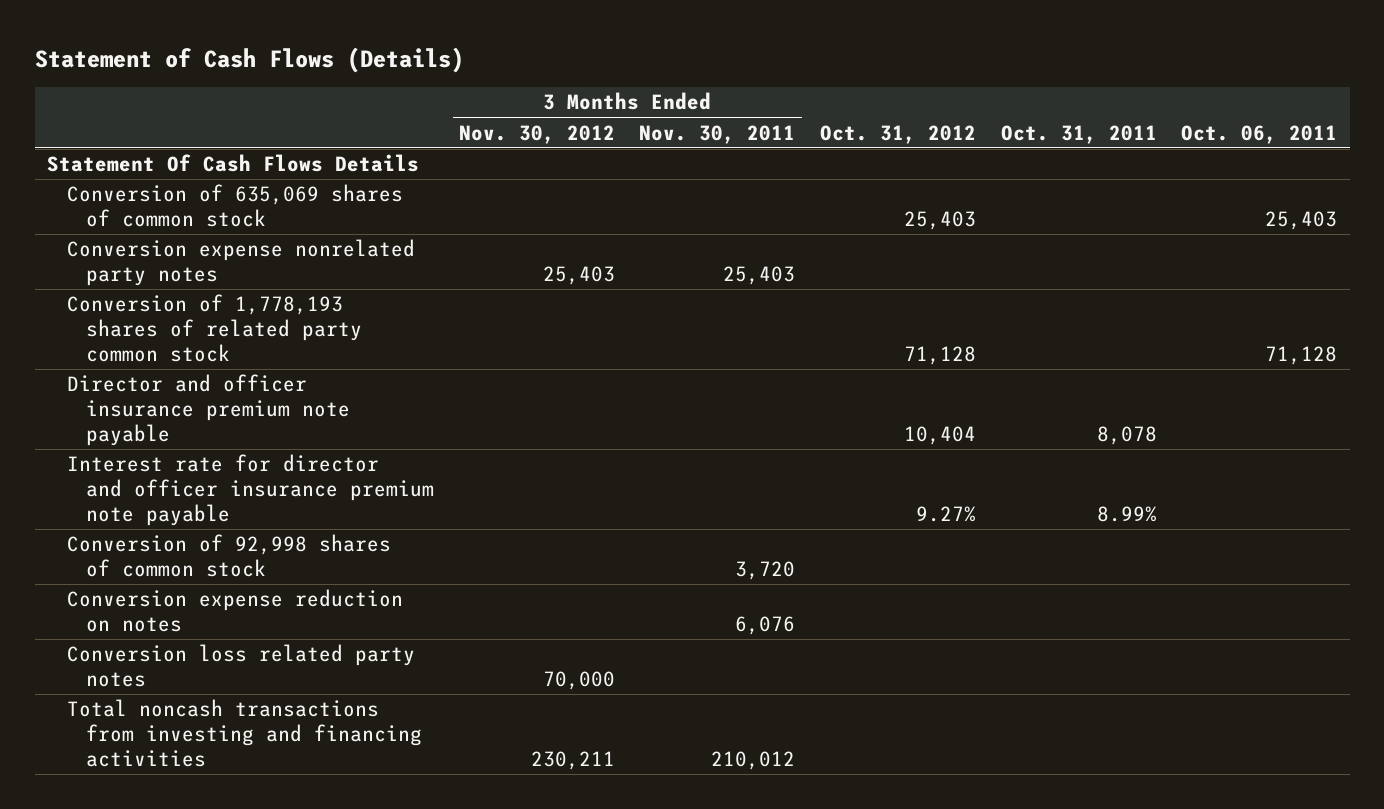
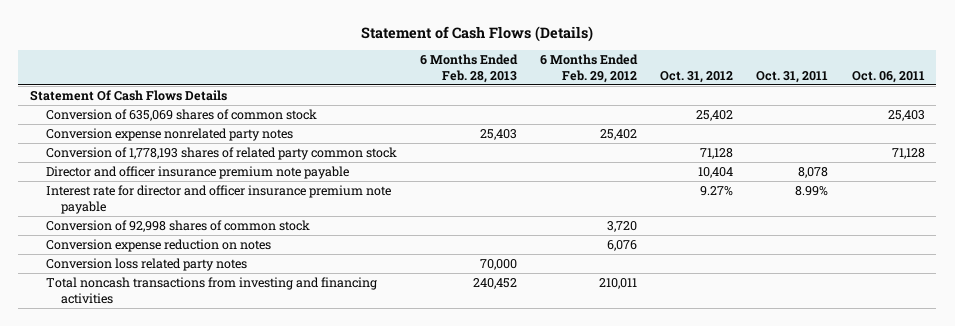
- | 3 Months Ended Nov. 30, 2012 | 3 Months Ended Nov. 30, 2011 | Oct. 31, 2012 | Oct. 31, 2011 | Oct. 06, 2011
+ | 6 Months Ended Feb. 28, 2013 | 6 Months Ended Feb. 29, 2012 | Oct. 31, 2012 | Oct. 31, 2011 | Oct. 06, 2011
- Conversion of 635,069 shares of common stock | | | 25,403 | | 25,403
+ Conversion of 635,069 shares of common stock | | | 25,402 | | 25,403

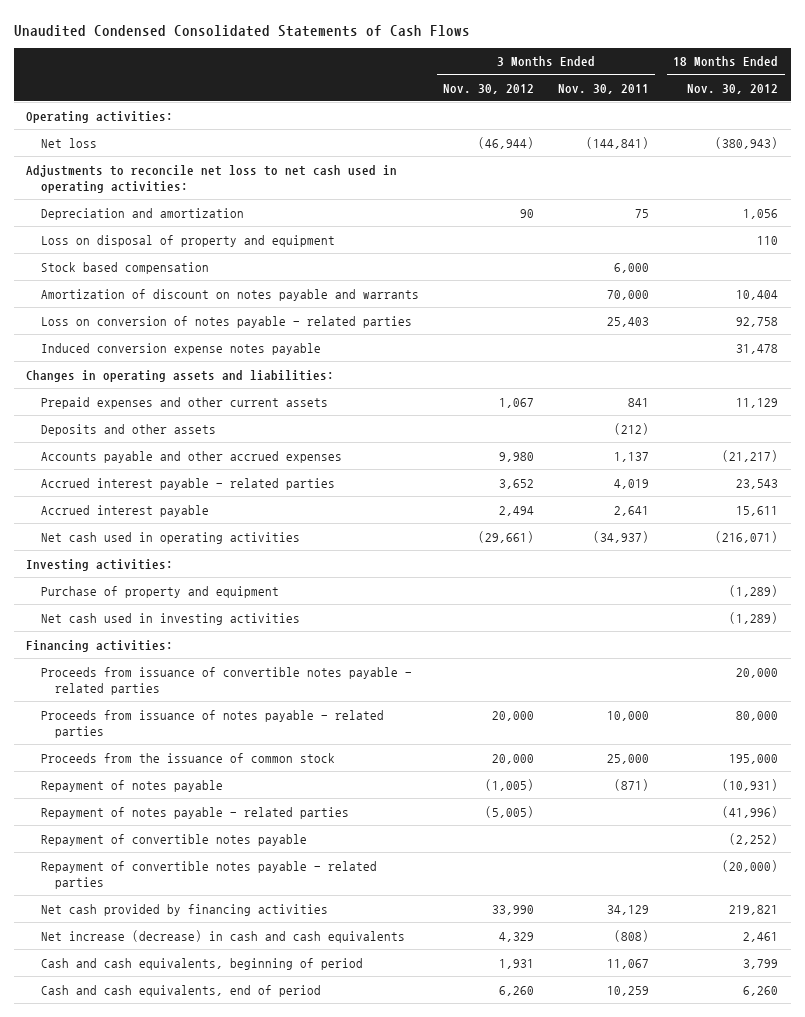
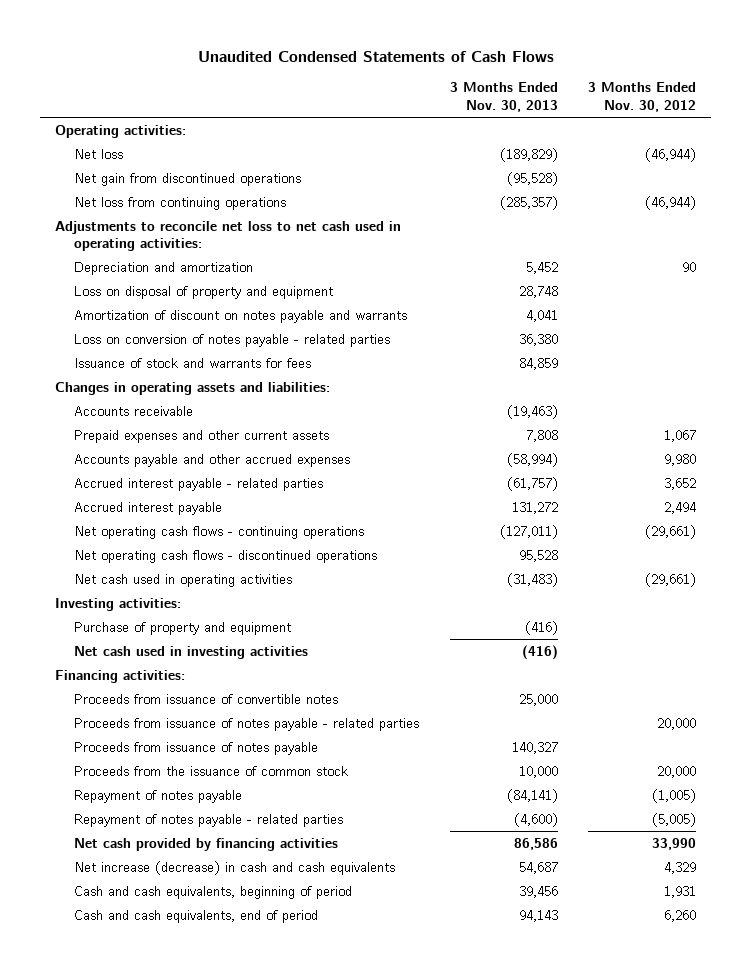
- Unaudited Condensed Consolidated Statements of Cash Flows
+ Unaudited Condensed Statements of Cash Flows
- | 3 Months Ended Nov. 30, 2012 | 3 Months Ended Nov. 30, 2011 | 18 Months Ended Nov. 30, 2012
+ | 3 Months Ended Nov. 30, 2013 | 3 Months Ended Nov. 30, 2012
+ Net gain from discontinued operations | (95,528) |
+ Net loss from continuing operations | (285,357) | (46,944)
- Stock based compensation | | 6,000 |
- Induced conversion expense notes payable | | | 31,478
+ Issuance of stock and warrants for fees | 84,859 |
+ Accounts receivable | (19,463) |
- Deposits and other assets | | (212) |
+ Net operating cash flows - continuing operations | (127,011) | (29,661)
+ Net operating cash flows - discontinued operations | 95,528 |
- Proceeds from issuance of convertible notes payable - related parties | | | 20,000
+ Proceeds from issuance of convertible notes | 25,000 |
+ Proceeds from issuance of notes payable | 140,327 |
- Repayment of convertible notes payable | | | (2,252)
- Repayment of convertible notes payable - related parties | | | (20,000)

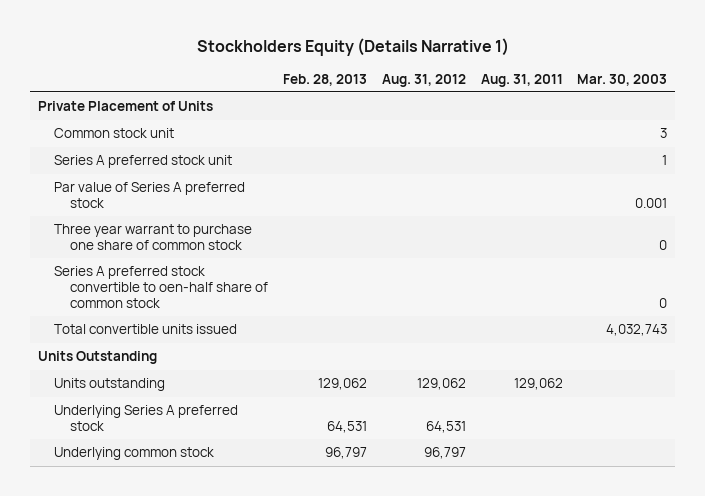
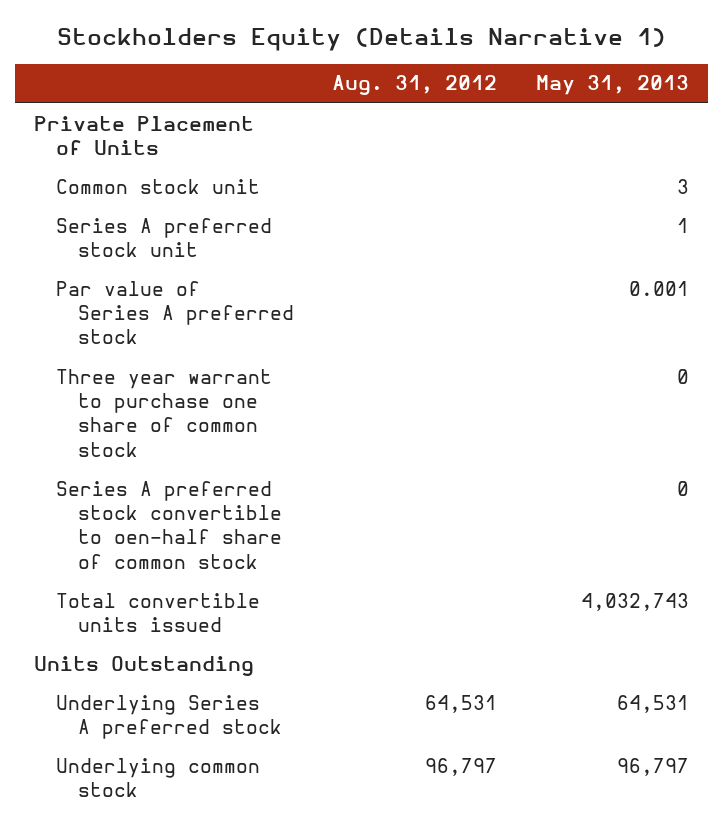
- | Feb. 28, 2013 | Aug. 31, 2012 | Aug. 31, 2011 | Mar. 30, 2003
+ | Aug. 31, 2012 | May 31, 2013
- Units outstanding | 129,062 | 129,062 | 129,062 |

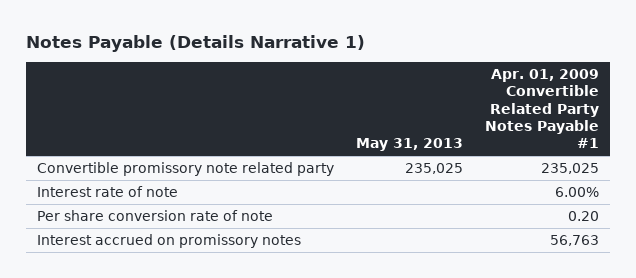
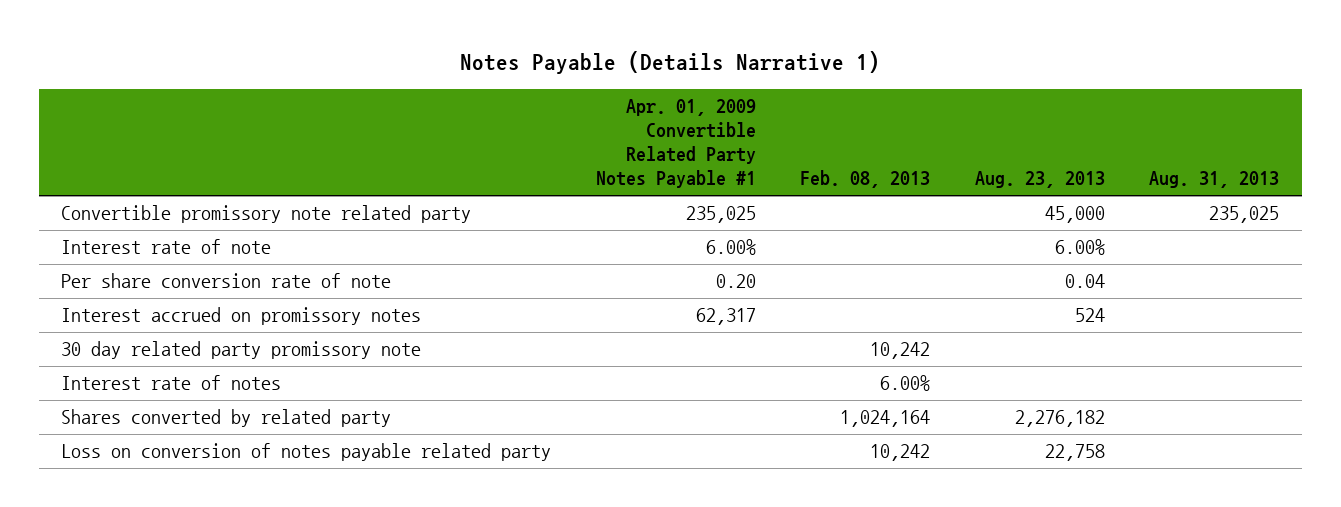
- | May 31, 2013 | Apr. 01, 2009 Convertible Related Party Notes Payable #1
+ | Apr. 01, 2009 Convertible Related Party Notes Payable #1 | Feb. 08, 2013 | Aug. 23, 2013 | Aug. 31, 2013
- Interest accrued on promissory notes | | 56,763
+ Interest accrued on promissory notes | 62,317 | | 524 |
+ 30 day related party promissory note | | 10,242 | |
+ Interest rate of notes | | 6.00% | |
+ Shares converted by related party | | 1,024,164 | 2,276,182 |
+ Loss on conversion of notes payable related party | | 10,242 | 22,758 |

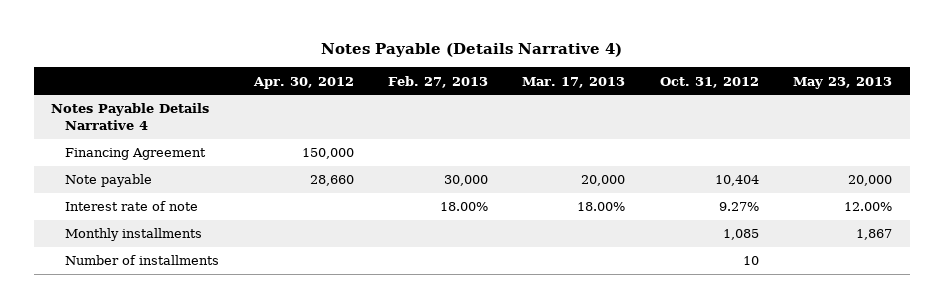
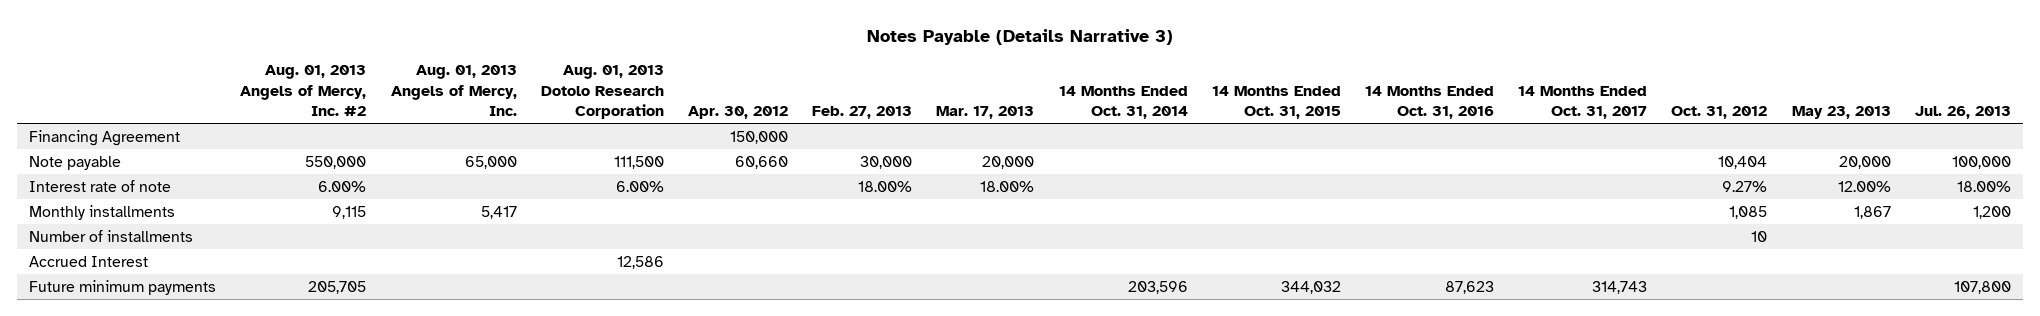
- Notes Payable (Details Narrative 4)
+ Notes Payable (Details Narrative 3)
- | Apr. 30, 2012 | Feb. 27, 2013 | Mar. 17, 2013 | Oct. 31, 2012 | May 23, 2013
+ | Aug. 01, 2013 Angels of Mercy, Inc. #2 | Aug. 01, 2013 Angels of Mercy, Inc. | Aug. 01, 2013 Dotolo Research Corporation | Apr. 30, 2012 | Feb. 27, 2013 | Mar. 17, 2013 | 14 Months Ended Oct. 31, 2014 | 14 Months Ended Oct. 31, 2015 | 14 Months Ended Oct. 31, 2016 | 14 Months Ended Oct. 31, 2017 | Oct. 31, 2012 | May 23, 2013 | Jul. 26, 2013
- Notes Payable Details Narrative 4
- Note payable | 28,660 | 30,000 | 20,000 | 10,404 | 20,000
+ Note payable | 550,000 | 65,000 | 111,500 | 60,660 | 30,000 | 20,000 | | | | | 10,404 | 20,000 | 100,000
+ Accrued Interest | | | 12,586 | | | | | | | | | |
+ Future minimum payments | 205,705 | | | | | | 203,596 | 344,032 | 87,623 | 314,743 | | | 107,800

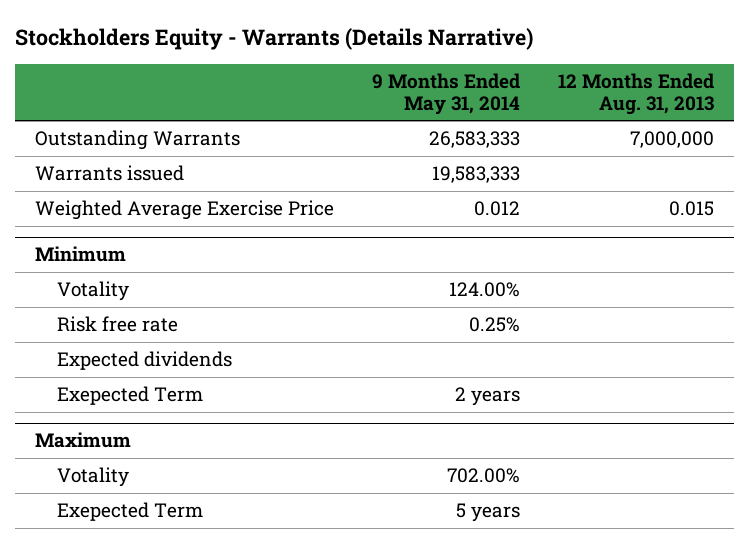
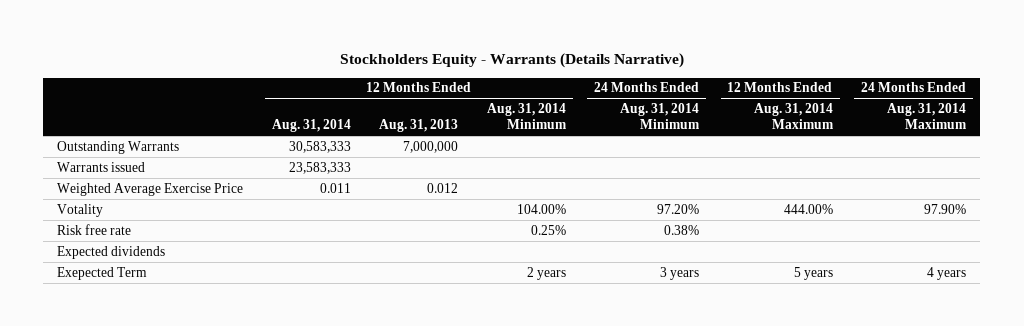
- | 9 Months Ended May 31, 2014 | 12 Months Ended Aug. 31, 2013
+ | 12 Months Ended Aug. 31, 2014 | 12 Months Ended Aug. 31, 2013 | 12 Months Ended Aug. 31, 2014 Minimum | 24 Months Ended Aug. 31, 2014 Minimum | 12 Months Ended Aug. 31, 2014 Maximum | 24 Months Ended Aug. 31, 2014 Maximum
- Weighted Average Exercise Price | 0.012 | 0.015
- Minimum
- Votality | 124.00% |
- Risk free rate | 0.25% |
- Expected dividends
- Exepected Term | 2 years |
- Maximum
- Votality | 702.00% |
- Exepected Term | 5 years |
+ Weighted Average Exercise Price | 0.011 | 0.012 | | | |
+ Votality | | | 104.00% | 97.20% | 444.00% | 97.90%
+ Risk free rate | | | 0.25% | 0.38% | |
+ Expected dividends
+ Exepected Term | | | 2 years | 3 years | 5 years | 4 years

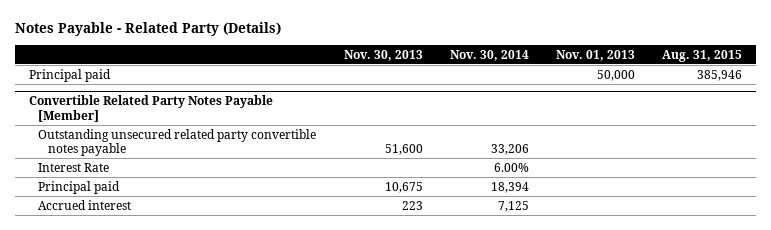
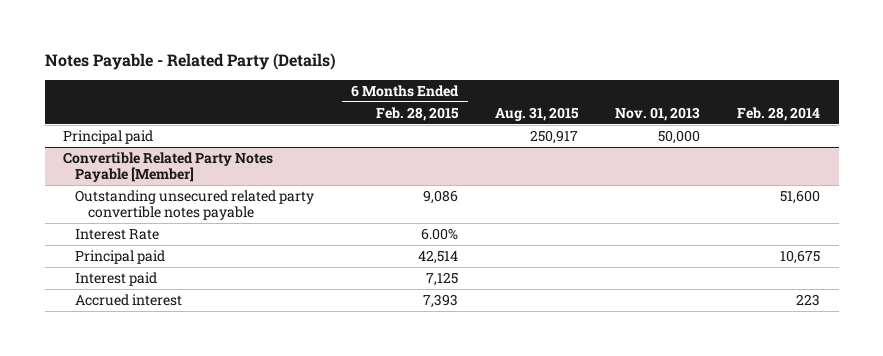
- | Nov. 30, 2013 | Nov. 30, 2014 | Nov. 01, 2013 | Aug. 31, 2015
+ | 6 Months Ended Feb. 28, 2015 | Aug. 31, 2015 | Nov. 01, 2013 | Feb. 28, 2014
- Principal paid | | | 50,000 | 385,946
+ Principal paid | | 250,917 | 50,000 |
@ Convertible Related Party Notes Payable [Member]
+ Interest paid | 7,125 | | |

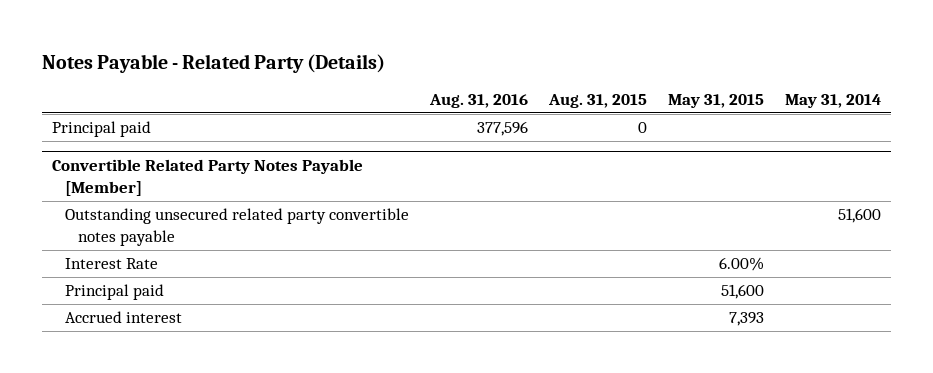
- | 6 Months Ended Feb. 28, 2015 | Aug. 31, 2015 | Nov. 01, 2013 | Feb. 28, 2014
+ | Aug. 31, 2016 | Aug. 31, 2015 | May 31, 2015 | May 31, 2014
- Principal paid | | 250,917 | 50,000 |
+ Principal paid | 377,596 | 0 | |
@ Convertible Related Party Notes Payable [Member]
- Interest paid | 7,125 | | |

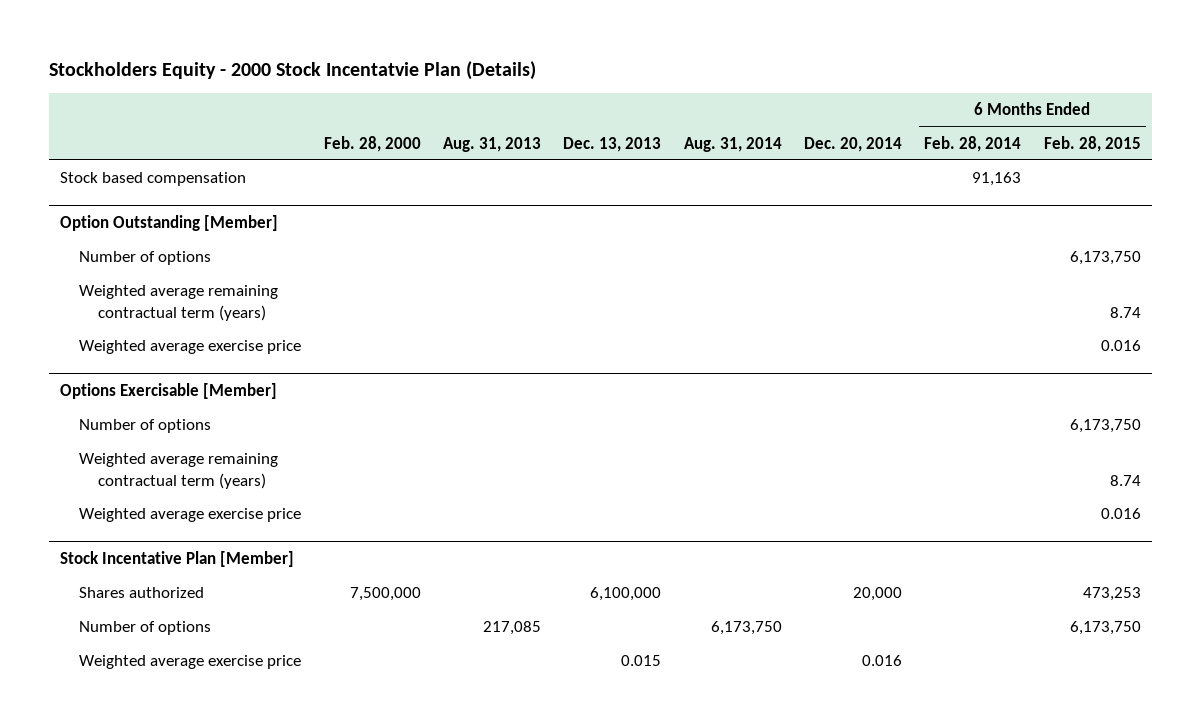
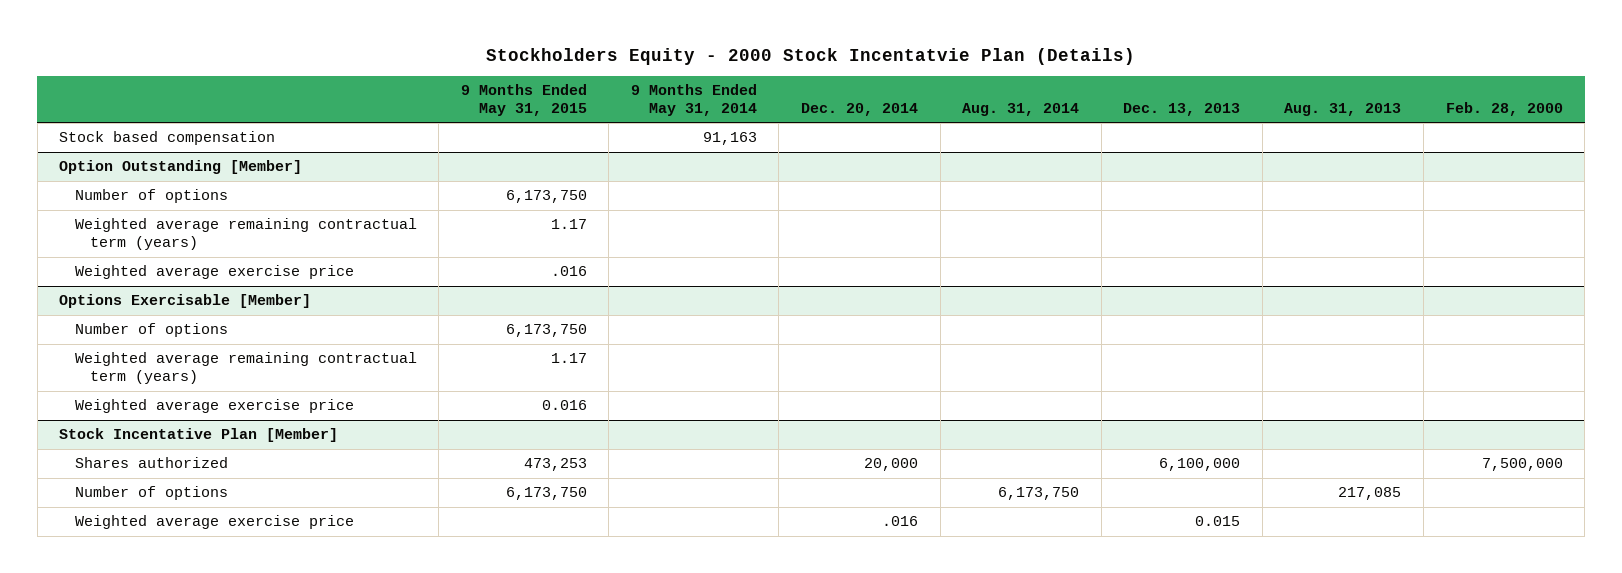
- | Feb. 28, 2000 | Aug. 31, 2013 | Dec. 13, 2013 | Aug. 31, 2014 | Dec. 20, 2014 | 6 Months Ended Feb. 28, 2014 | 6 Months Ended Feb. 28, 2015
+ | 9 Months Ended May 31, 2015 | 9 Months Ended May 31, 2014 | Dec. 20, 2014 | Aug. 31, 2014 | Dec. 13, 2013 | Aug. 31, 2013 | Feb. 28, 2000
@ Stock Incentative Plan [Member]
- Weighted average exercise price | | | 0.015 | | 0.016 | |
+ Weighted average exercise price | | | .016 | | 0.015 | |

